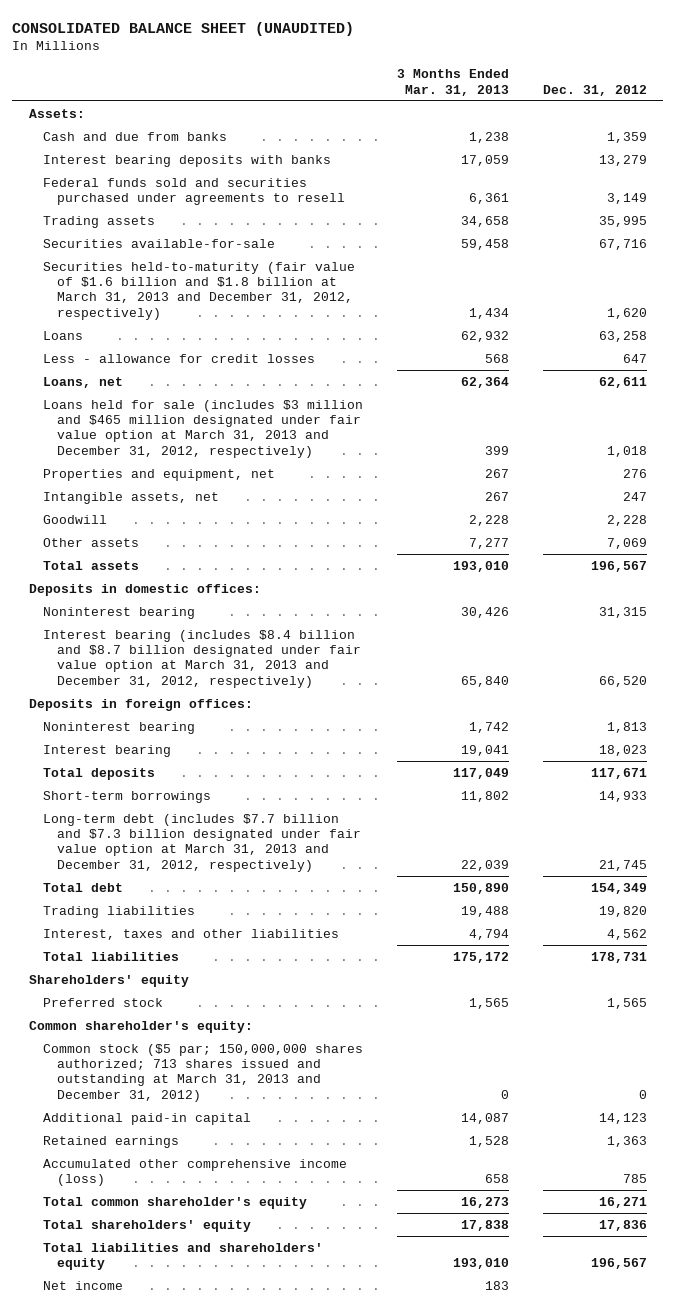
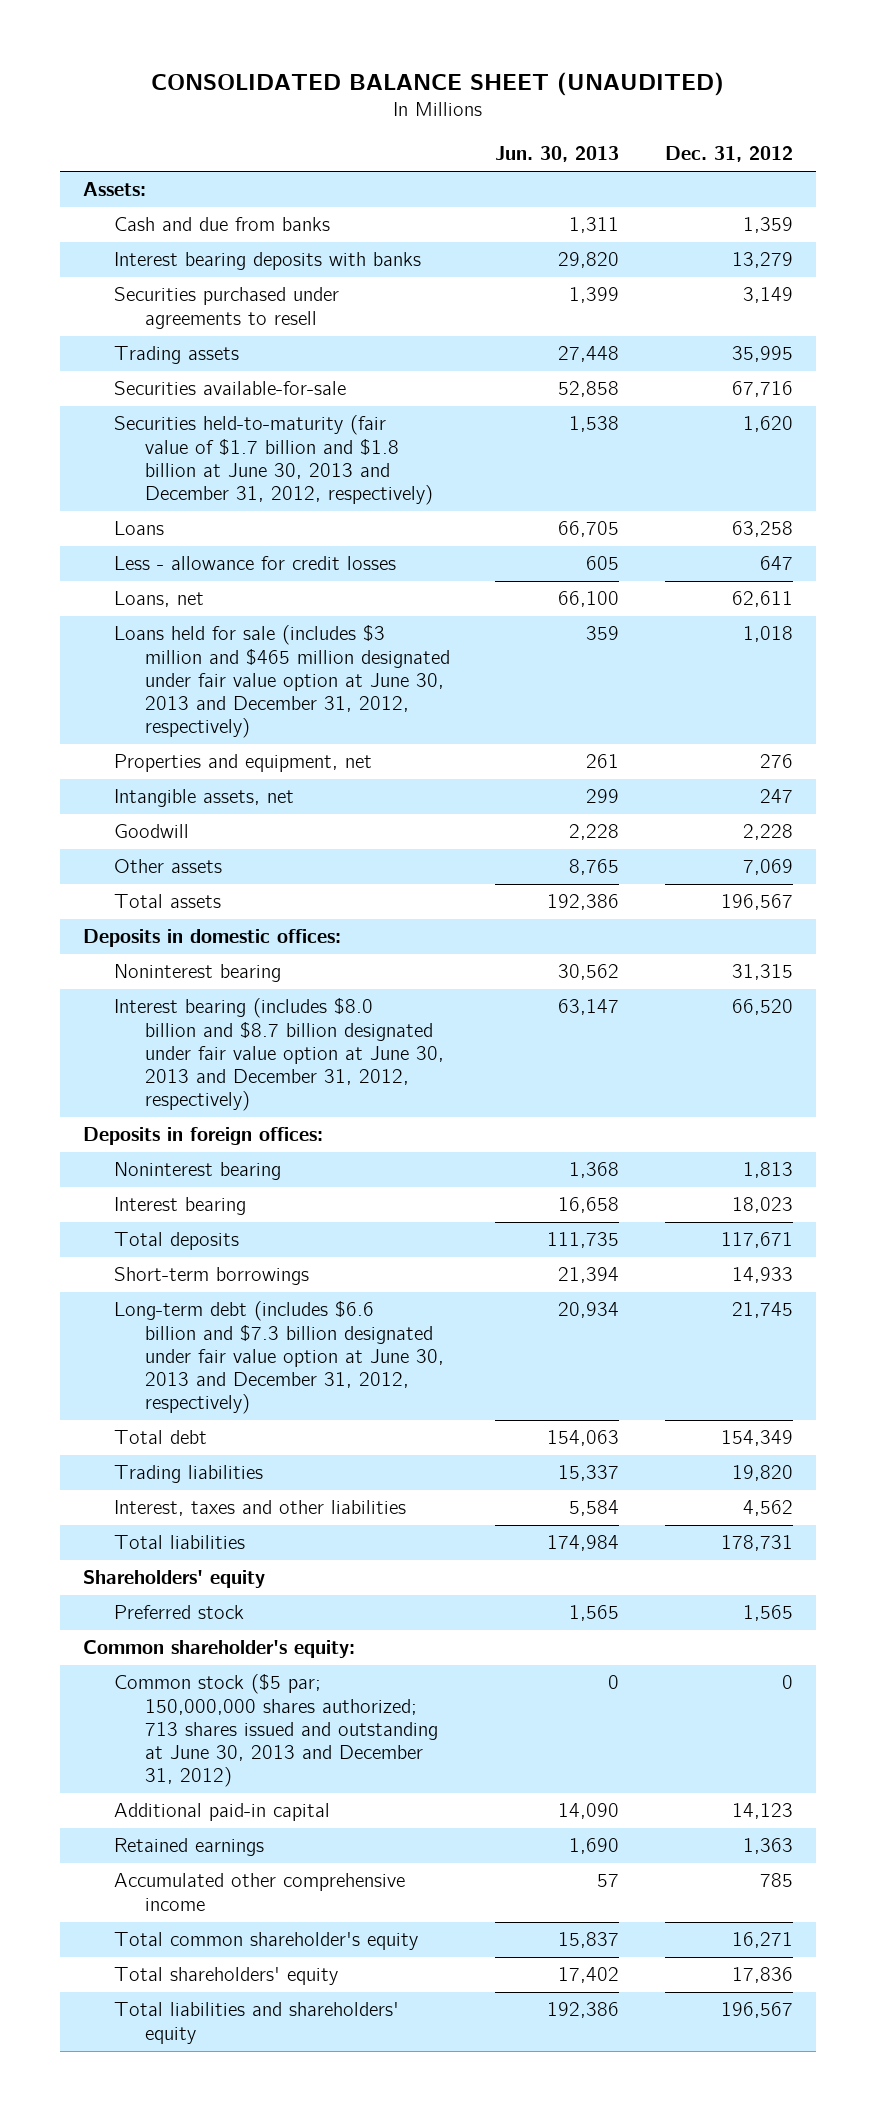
- | 3 Months Ended Mar. 31, 2013 | Dec. 31, 2012
+ | Jun. 30, 2013 | Dec. 31, 2012
- Federal funds sold and securities purchased under agreements to resell | 6,361 | 3,149
+ Securities purchased under agreements to resell | 1,399 | 3,149
- Securities held-to-maturity (fair value of $1.6 billion and $1.8 billion at March 31, 2013 and December 31, 2012, respectively) | 1,434 | 1,620
+ Securities held-to-maturity (fair value of $1.7 billion and $1.8 billion at June 30, 2013 and December 31, 2012, respectively) | 1,538 | 1,620
- Loans held for sale (includes $3 million and $465 million designated under fair value option at March 31, 2013 and December 31, 2012, respectively) | 399 | 1,018
+ Loans held for sale (includes $3 million and $465 million designated under fair value option at June 30, 2013 and December 31, 2012, respectively) | 359 | 1,018
- Interest bearing (includes $8.4 billion and $8.7 billion designated under fair value option at March 31, 2013 and December 31, 2012, respectively) | 65,840 | 66,520
+ Interest bearing (includes $8.0 billion and $8.7 billion designated under fair value option at June 30, 2013 and December 31, 2012, respectively) | 63,147 | 66,520
- Long-term debt (includes $7.7 billion and $7.3 billion designated under fair value option at March 31, 2013 and December 31, 2012, respectively) | 22,039 | 21,745
+ Long-term debt (includes $6.6 billion and $7.3 billion designated under fair value option at June 30, 2013 and December 31, 2012, respectively) | 20,934 | 21,745
- Common stock ($5 par; 150,000,000 shares authorized; 713 shares issued and outstanding at March 31, 2013 and December 31, 2012) | 0 | 0
+ Common stock ($5 par; 150,000,000 shares authorized; 713 shares issued and outstanding at June 30, 2013 and December 31, 2012) | 0 | 0
- Accumulated other comprehensive income (loss) | 658 | 785
+ Accumulated other comprehensive income | 57 | 785
- Net income | 183 |

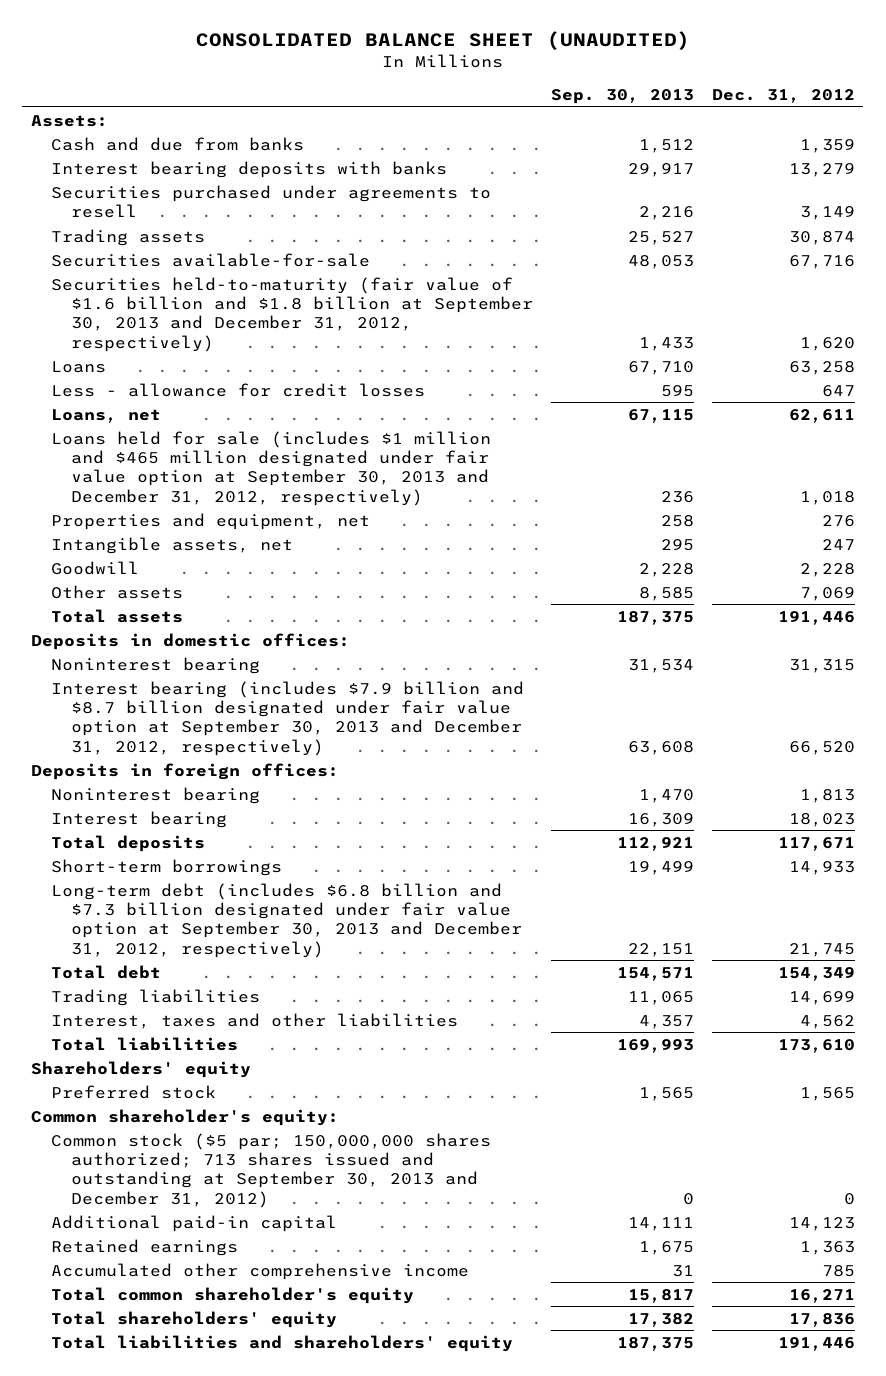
- | Jun. 30, 2013 | Dec. 31, 2012
+ | Sep. 30, 2013 | Dec. 31, 2012
- Trading assets | 27,448 | 35,995
+ Trading assets | 25,527 | 30,874
- Securities held-to-maturity (fair value of $1.7 billion and $1.8 billion at June 30, 2013 and December 31, 2012, respectively) | 1,538 | 1,620
+ Securities held-to-maturity (fair value of $1.6 billion and $1.8 billion at September 30, 2013 and December 31, 2012, respectively) | 1,433 | 1,620
- Loans held for sale (includes $3 million and $465 million designated under fair value option at June 30, 2013 and December 31, 2012, respectively) | 359 | 1,018
+ Loans held for sale (includes $1 million and $465 million designated under fair value option at September 30, 2013 and December 31, 2012, respectively) | 236 | 1,018
- Total assets | 192,386 | 196,567
+ Total assets | 187,375 | 191,446
- Interest bearing (includes $8.0 billion and $8.7 billion designated under fair value option at June 30, 2013 and December 31, 2012, respectively) | 63,147 | 66,520
+ Interest bearing (includes $7.9 billion and $8.7 billion designated under fair value option at September 30, 2013 and December 31, 2012, respectively) | 63,608 | 66,520
- Long-term debt (includes $6.6 billion and $7.3 billion designated under fair value option at June 30, 2013 and December 31, 2012, respectively) | 20,934 | 21,745
+ Long-term debt (includes $6.8 billion and $7.3 billion designated under fair value option at September 30, 2013 and December 31, 2012, respectively) | 22,151 | 21,745
- Trading liabilities | 15,337 | 19,820
+ Trading liabilities | 11,065 | 14,699
- Total liabilities | 174,984 | 178,731
+ Total liabilities | 169,993 | 173,610
- Common stock ($5 par; 150,000,000 shares authorized; 713 shares issued and outstanding at June 30, 2013 and December 31, 2012) | 0 | 0
+ Common stock ($5 par; 150,000,000 shares authorized; 713 shares issued and outstanding at September 30, 2013 and December 31, 2012) | 0 | 0
- Total liabilities and shareholders' equity | 192,386 | 196,567
+ Total liabilities and shareholders' equity | 187,375 | 191,446

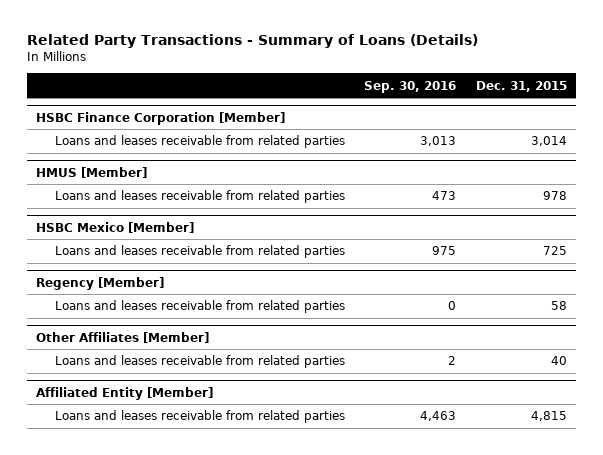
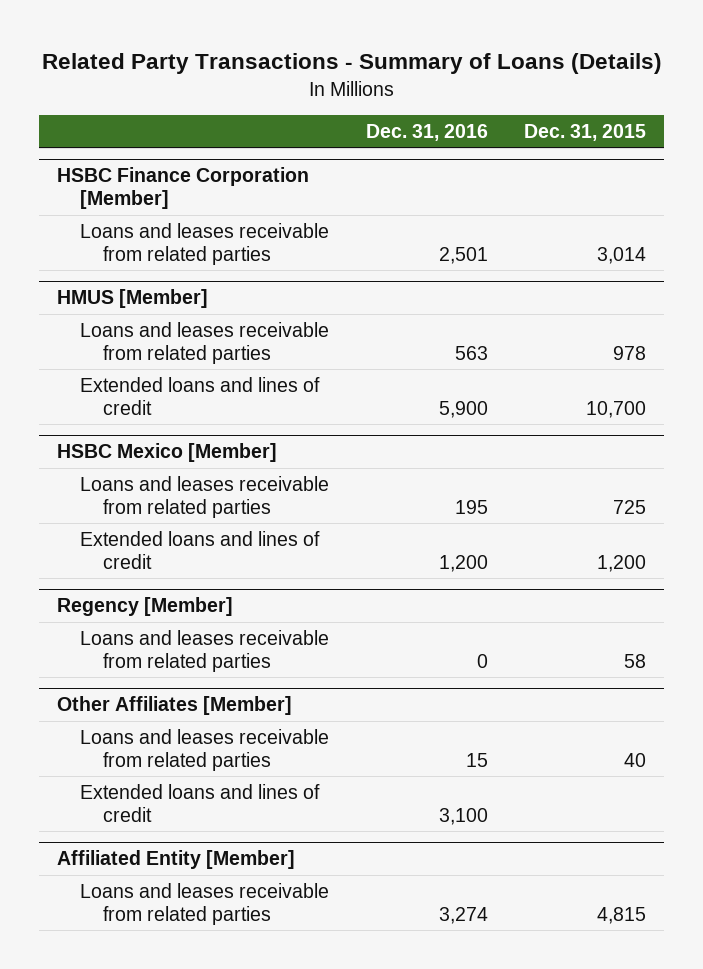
- | Sep. 30, 2016 | Dec. 31, 2015
+ | Dec. 31, 2016 | Dec. 31, 2015
@ HMUS [Member]
+ Extended loans and lines of credit | 5,900 | 10,700
@ HSBC Mexico [Member]
+ Extended loans and lines of credit | 1,200 | 1,200
@ Other Affiliates [Member]
+ Extended loans and lines of credit | 3,100 |

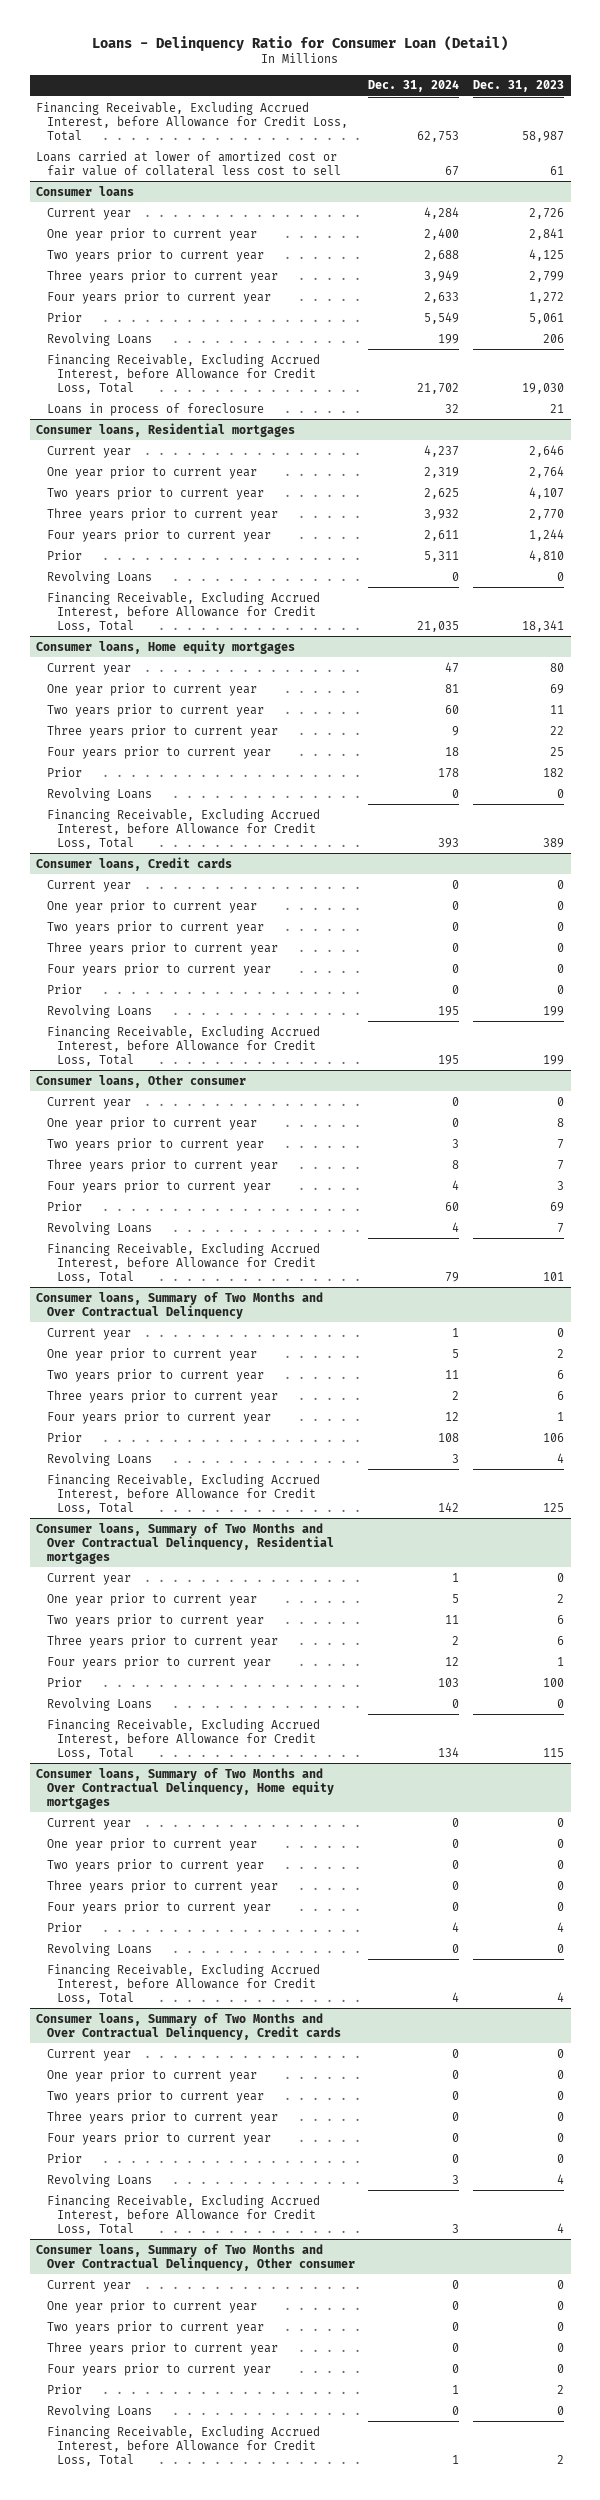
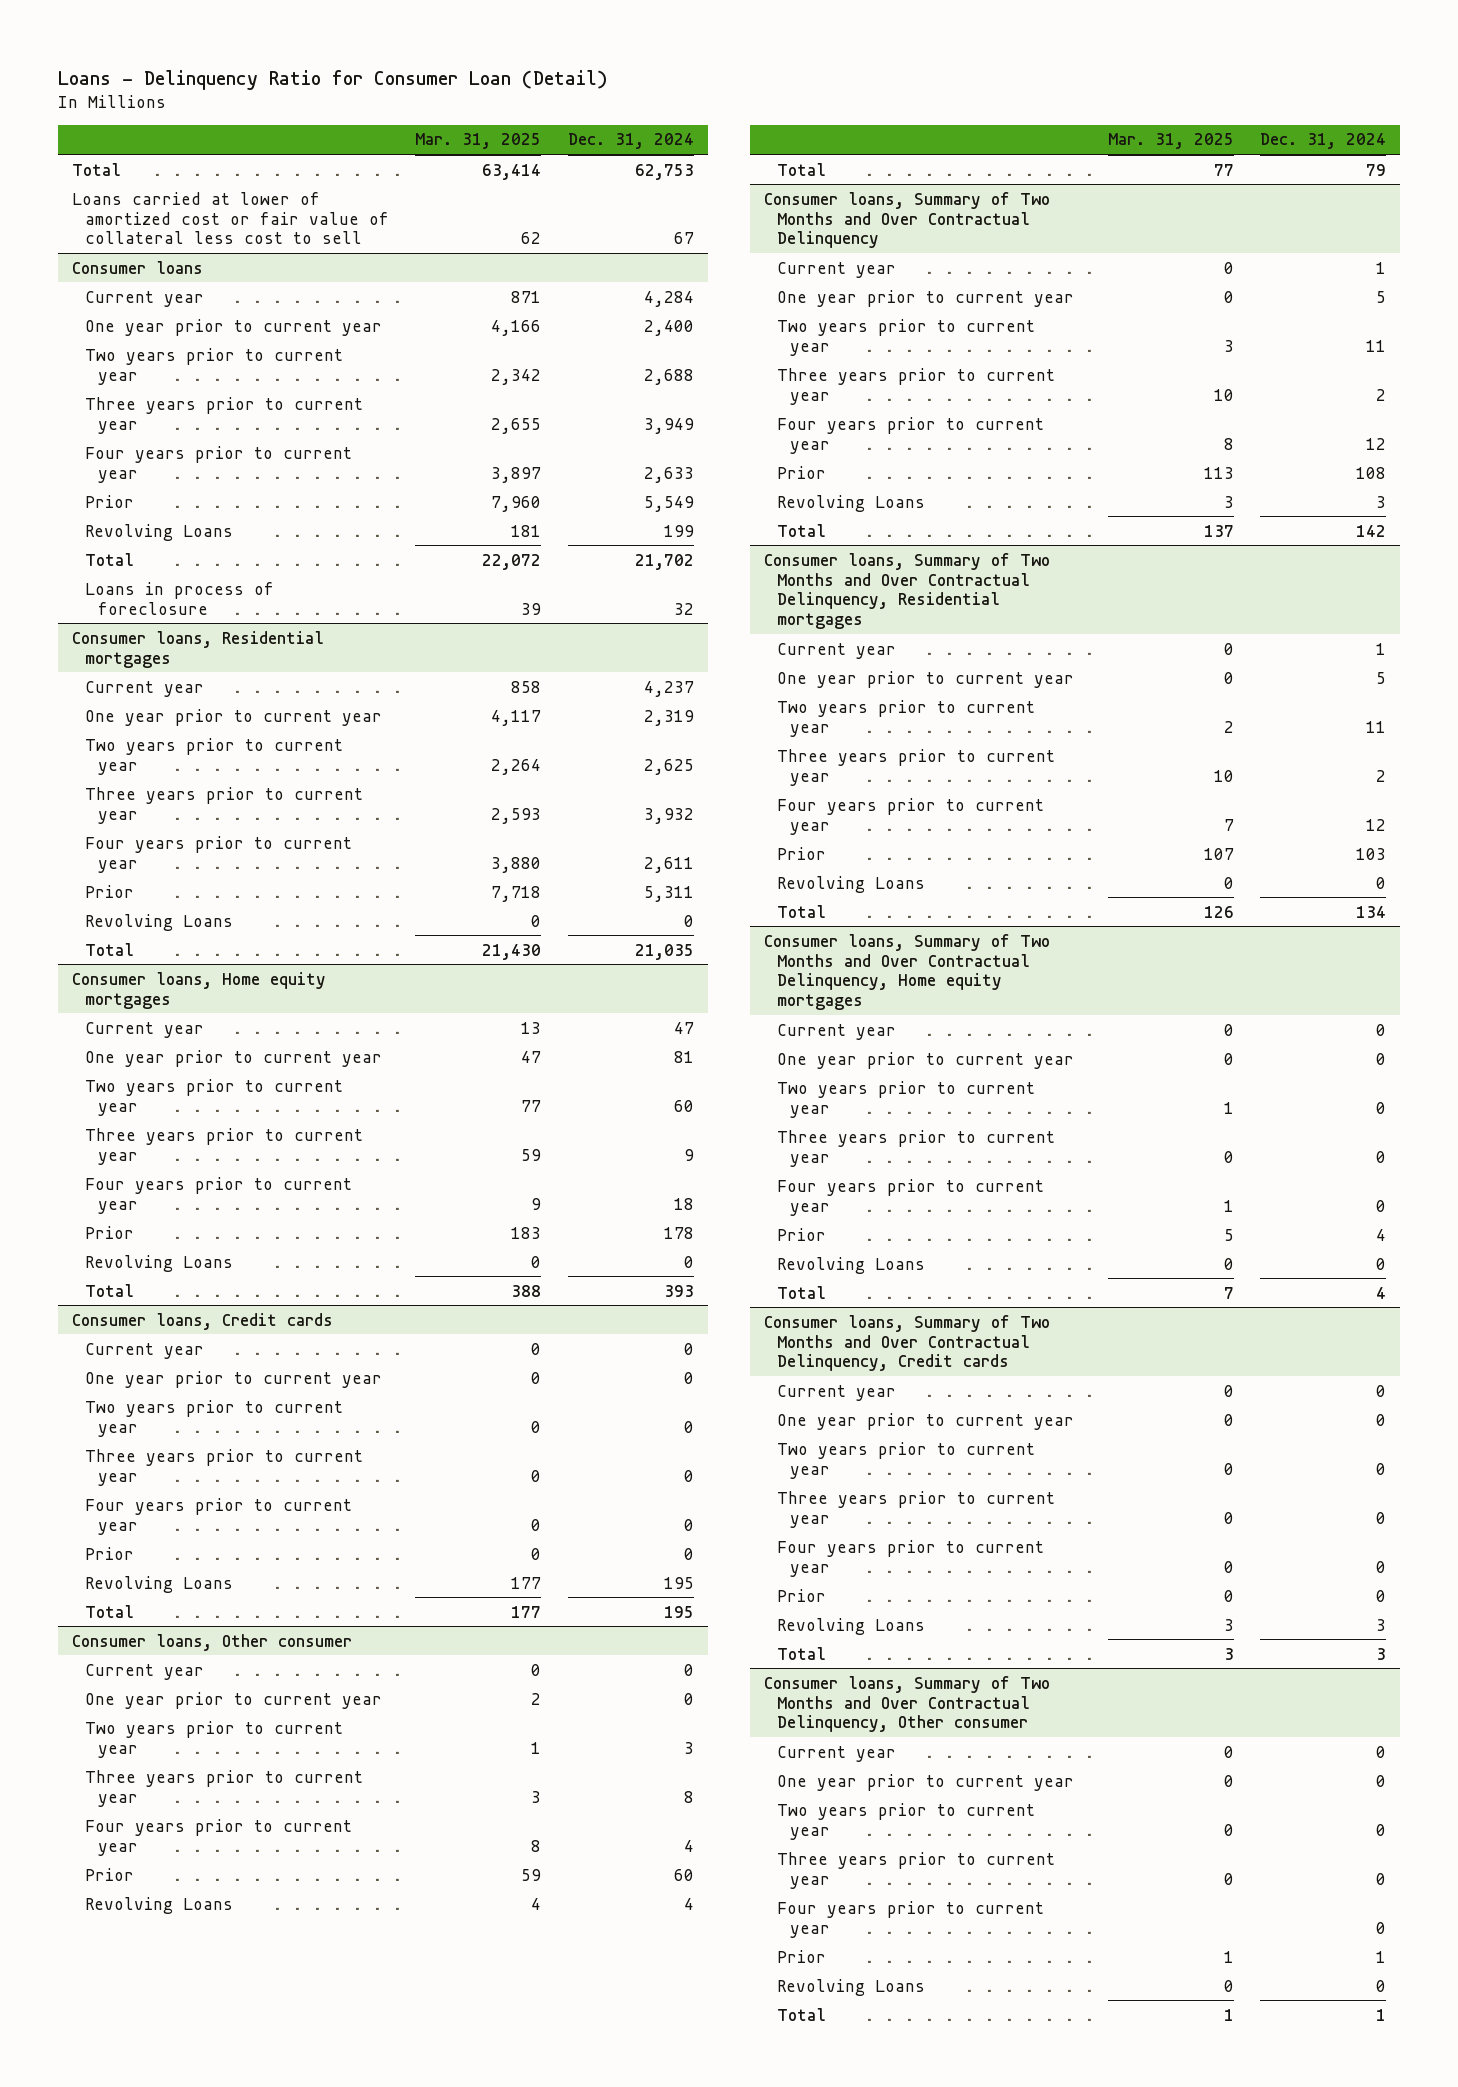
- | Dec. 31, 2024 | Dec. 31, 2023
+ | Mar. 31, 2025 | Dec. 31, 2024
- Financing Receivable, Excluding Accrued Interest, before Allowance for Credit Loss, Total | 62,753 | 58,987
+ Total | 63,414 | 62,753
@ Consumer loans
- Financing Receivable, Excluding Accrued Interest, before Allowance for Credit Loss, Total | 21,702 | 19,030
+ Total | 22,072 | 21,702
@ Consumer loans, Residential mortgages
- Financing Receivable, Excluding Accrued Interest, before Allowance for Credit Loss, Total | 21,035 | 18,341
+ Total | 21,430 | 21,035
@ Consumer loans, Home equity mortgages
- Financing Receivable, Excluding Accrued Interest, before Allowance for Credit Loss, Total | 393 | 389
+ Total | 388 | 393
@ Consumer loans, Credit cards
- Financing Receivable, Excluding Accrued Interest, before Allowance for Credit Loss, Total | 195 | 199
+ Total | 177 | 195
@ Consumer loans, Other consumer
- Financing Receivable, Excluding Accrued Interest, before Allowance for Credit Loss, Total | 79 | 101
+ Total | 77 | 79
@ Consumer loans, Summary of Two Months and Over Contractual Delinquency
- Financing Receivable, Excluding Accrued Interest, before Allowance for Credit Loss, Total | 142 | 125
+ Total | 137 | 142
@ Consumer loans, Summary of Two Months and Over Contractual Delinquency, Residential mortgages
- Financing Receivable, Excluding Accrued Interest, before Allowance for Credit Loss, Total | 134 | 115
+ Total | 126 | 134
@ Consumer loans, Summary of Two Months and Over Contractual Delinquency, Home equity mortgages
- Financing Receivable, Excluding Accrued Interest, before Allowance for Credit Loss, Total | 4 | 4
+ Total | 7 | 4
@ Consumer loans, Summary of Two Months and Over Contractual Delinquency, Credit cards
- Financing Receivable, Excluding Accrued Interest, before Allowance for Credit Loss, Total | 3 | 4
+ Total | 3 | 3
@ Consumer loans, Summary of Two Months and Over Contractual Delinquency, Other consumer
- Financing Receivable, Excluding Accrued Interest, before Allowance for Credit Loss, Total | 1 | 2
+ Total | 1 | 1

